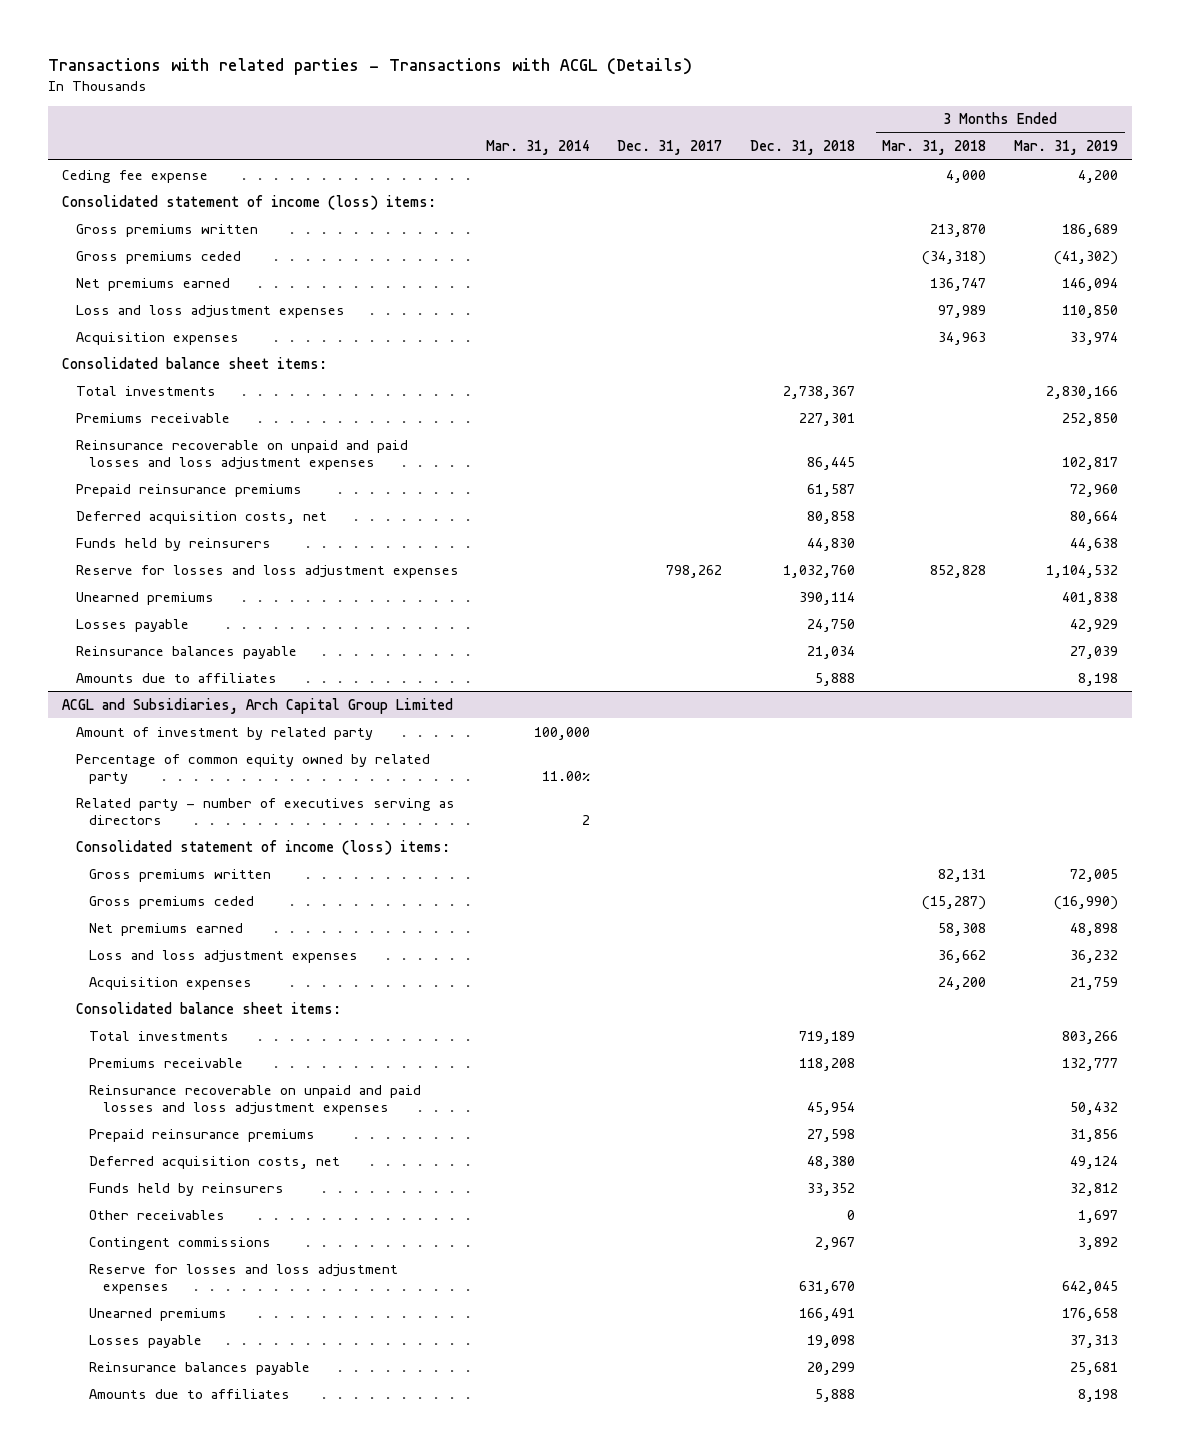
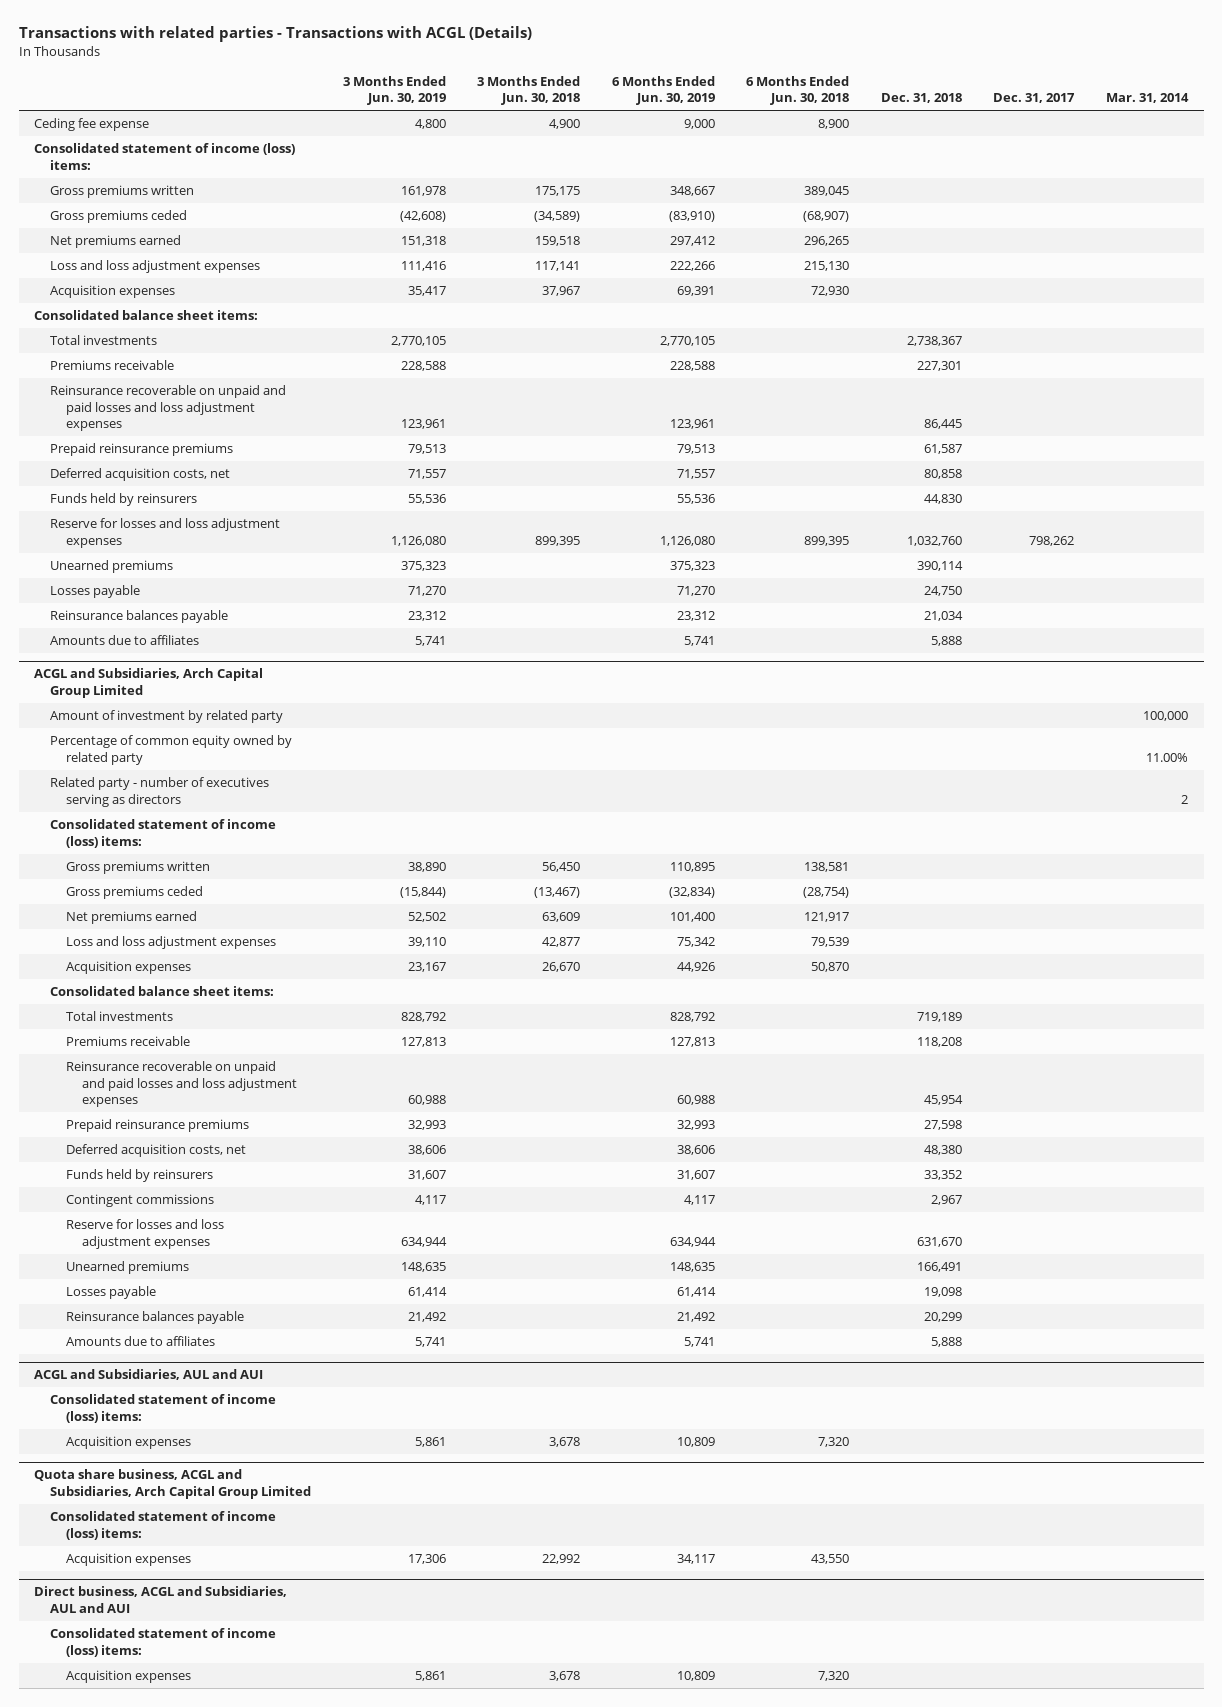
- | Mar. 31, 2014 | Dec. 31, 2017 | Dec. 31, 2018 | 3 Months Ended Mar. 31, 2018 | 3 Months Ended Mar. 31, 2019
+ | 3 Months Ended Jun. 30, 2019 | 3 Months Ended Jun. 30, 2018 | 6 Months Ended Jun. 30, 2019 | 6 Months Ended Jun. 30, 2018 | Dec. 31, 2018 | Dec. 31, 2017 | Mar. 31, 2014
@ ACGL and Subsidiaries, Arch Capital Group Limited
- Other receivables | | | 0 | | 1,697
+ ACGL and Subsidiaries, AUL and AUI
+ Consolidated statement of income (loss) items:
+ Acquisition expenses | 5,861 | 3,678 | 10,809 | 7,320 | | |
+ Quota share business, ACGL and Subsidiaries, Arch Capital Group Limited
+ Consolidated statement of income (loss) items:
+ Acquisition expenses | 17,306 | 22,992 | 34,117 | 43,550 | | |
+ Direct business, ACGL and Subsidiaries, AUL and AUI
+ Consolidated statement of income (loss) items:
+ Acquisition expenses | 5,861 | 3,678 | 10,809 | 7,320 | | |

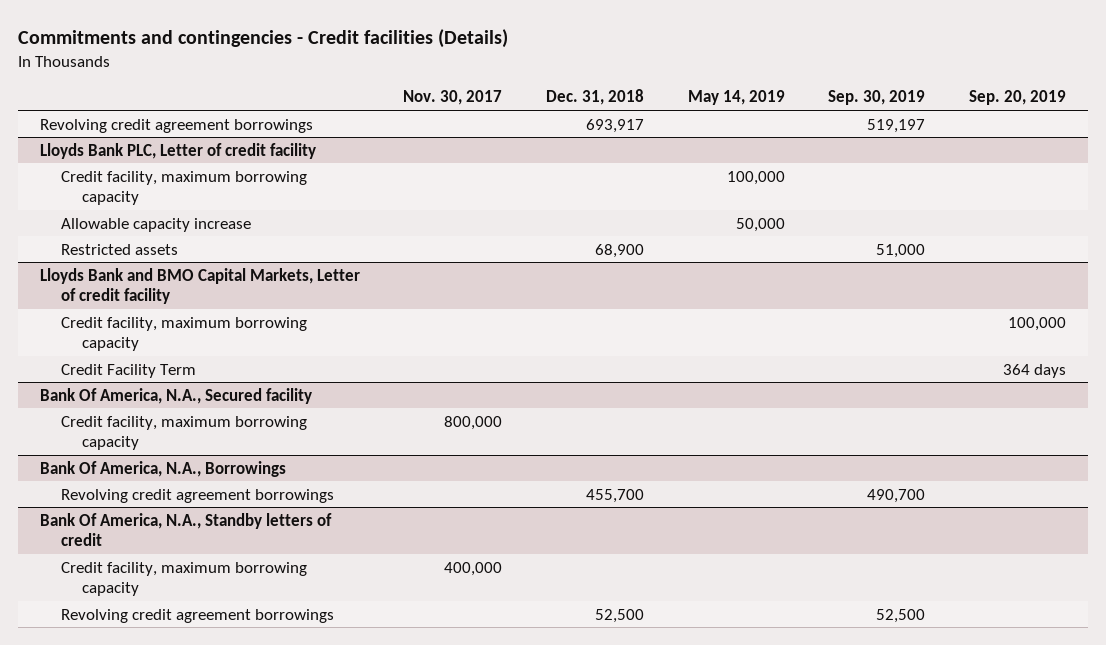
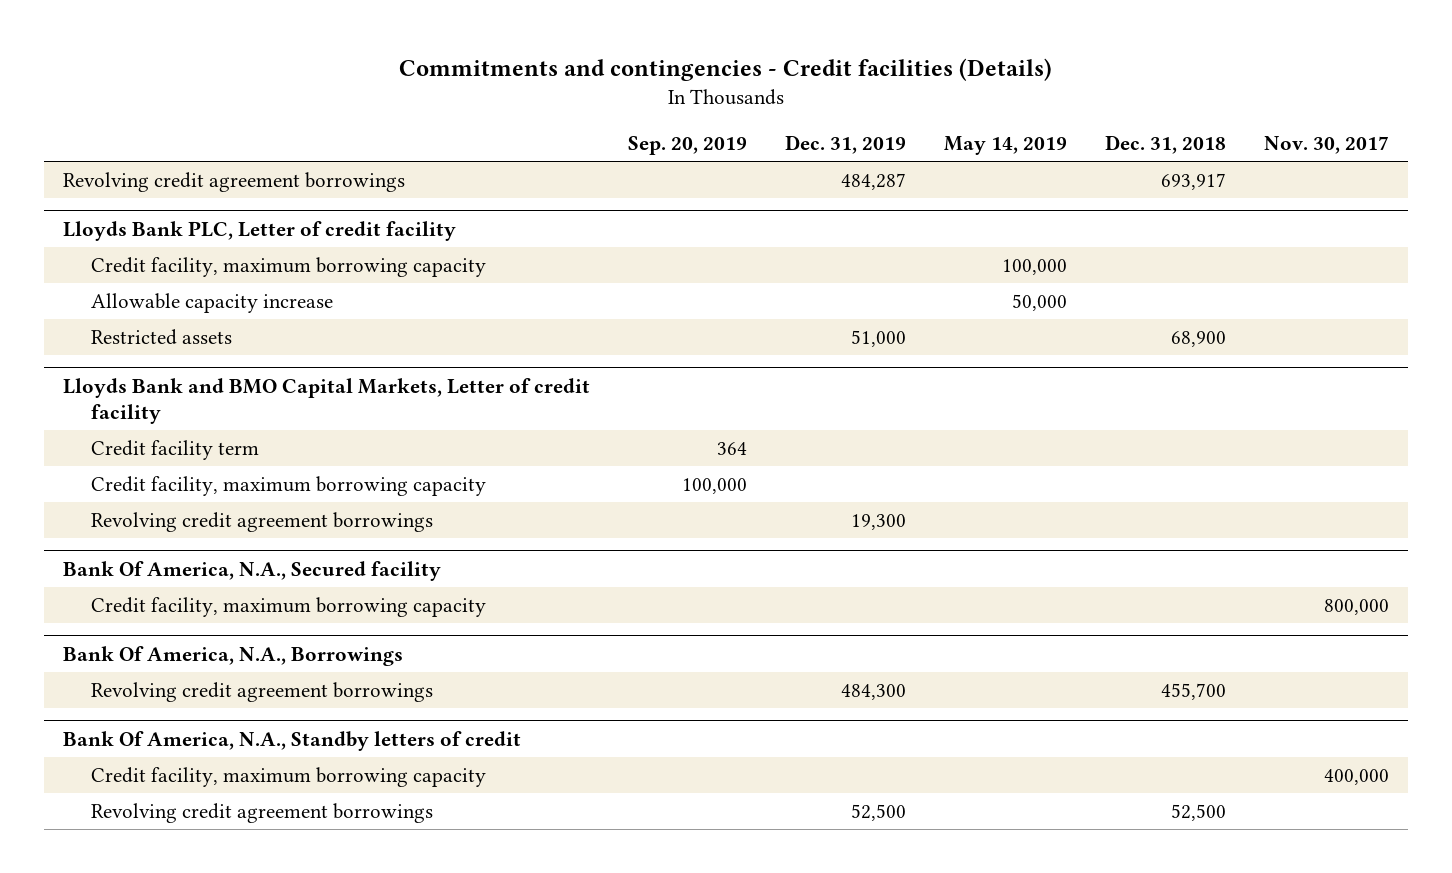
- | Nov. 30, 2017 | Dec. 31, 2018 | May 14, 2019 | Sep. 30, 2019 | Sep. 20, 2019
+ | Sep. 20, 2019 | Dec. 31, 2019 | May 14, 2019 | Dec. 31, 2018 | Nov. 30, 2017
@ Lloyds Bank and BMO Capital Markets, Letter of credit facility
+ Credit facility term | 364 | | | |
- Credit Facility Term | | | | | 364 days
+ Revolving credit agreement borrowings | | 19,300 | | |

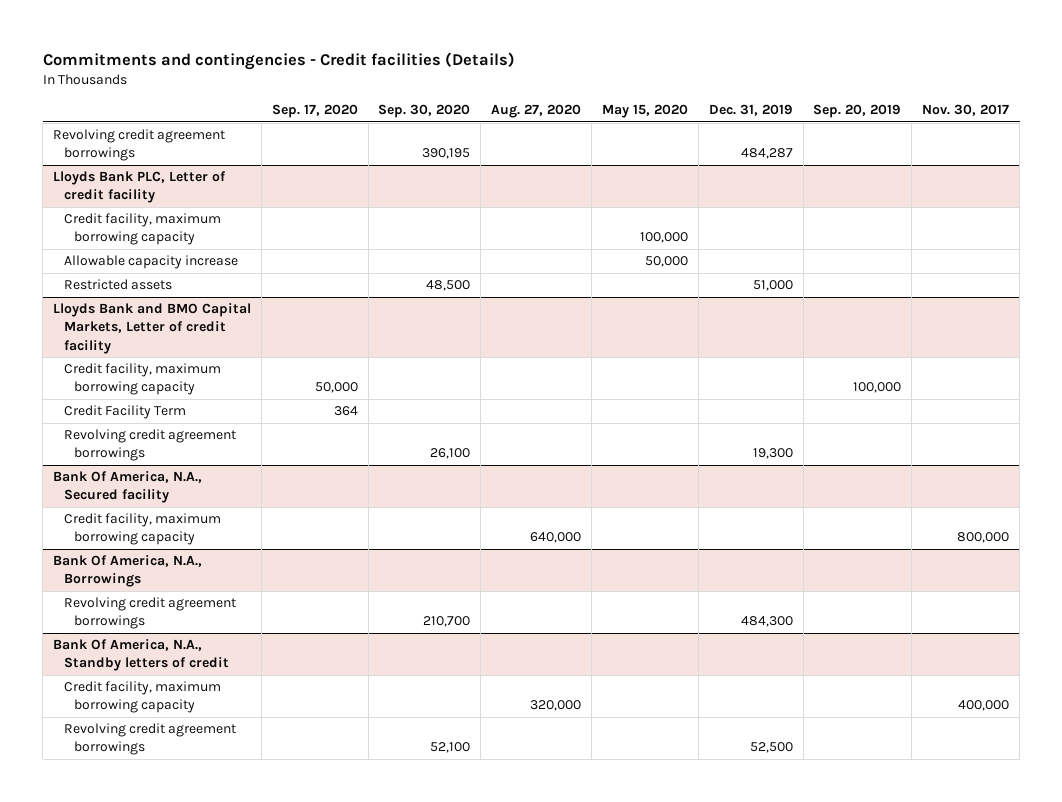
- | Sep. 20, 2019 | Dec. 31, 2019 | May 14, 2019 | Dec. 31, 2018 | Nov. 30, 2017
+ | Sep. 17, 2020 | Sep. 30, 2020 | Aug. 27, 2020 | May 15, 2020 | Dec. 31, 2019 | Sep. 20, 2019 | Nov. 30, 2017
@ Lloyds Bank and BMO Capital Markets, Letter of credit facility
- Credit facility term | 364 | | | |
+ Credit Facility Term | 364 | | | | | |

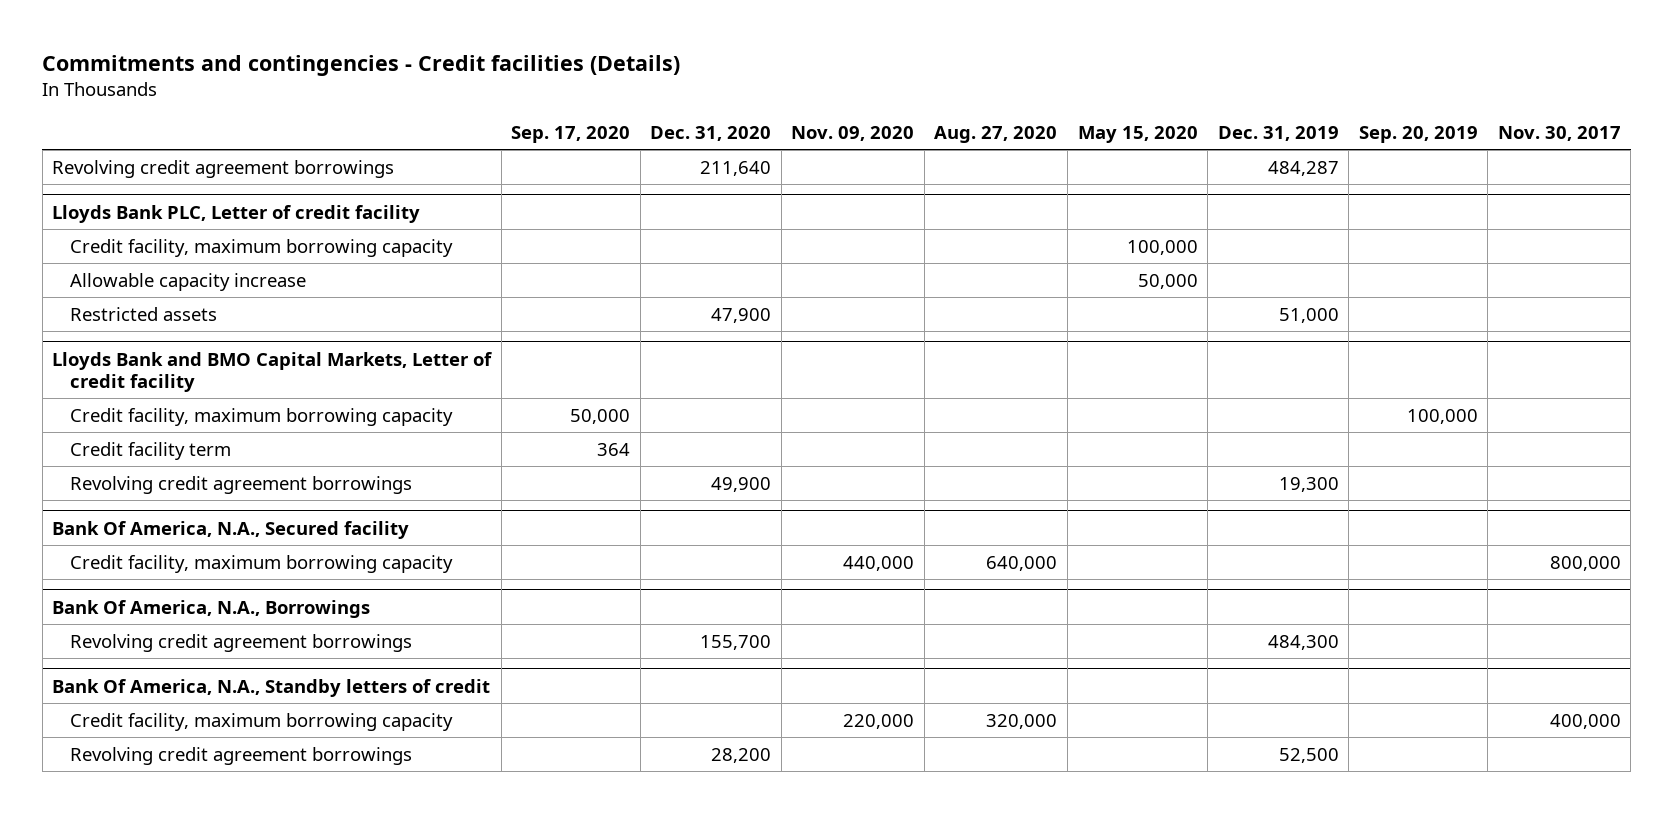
- | Sep. 17, 2020 | Sep. 30, 2020 | Aug. 27, 2020 | May 15, 2020 | Dec. 31, 2019 | Sep. 20, 2019 | Nov. 30, 2017
+ | Sep. 17, 2020 | Dec. 31, 2020 | Nov. 09, 2020 | Aug. 27, 2020 | May 15, 2020 | Dec. 31, 2019 | Sep. 20, 2019 | Nov. 30, 2017
@ Lloyds Bank and BMO Capital Markets, Letter of credit facility
- Credit Facility Term | 364 | | | | | |
+ Credit facility term | 364 | | | | | | |

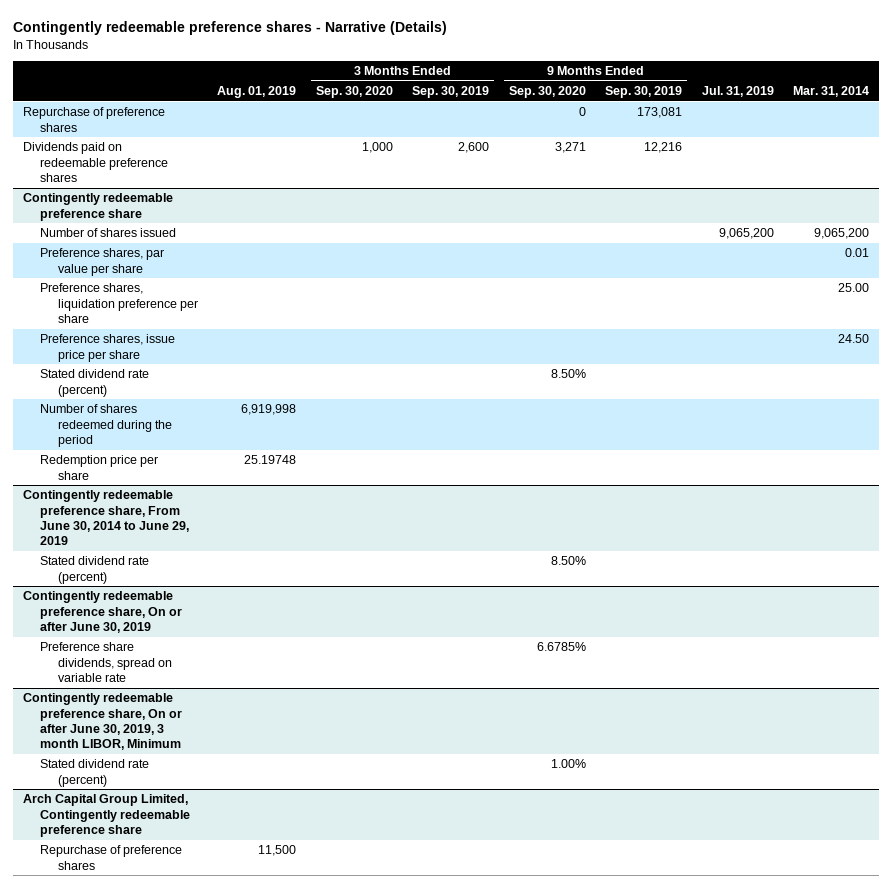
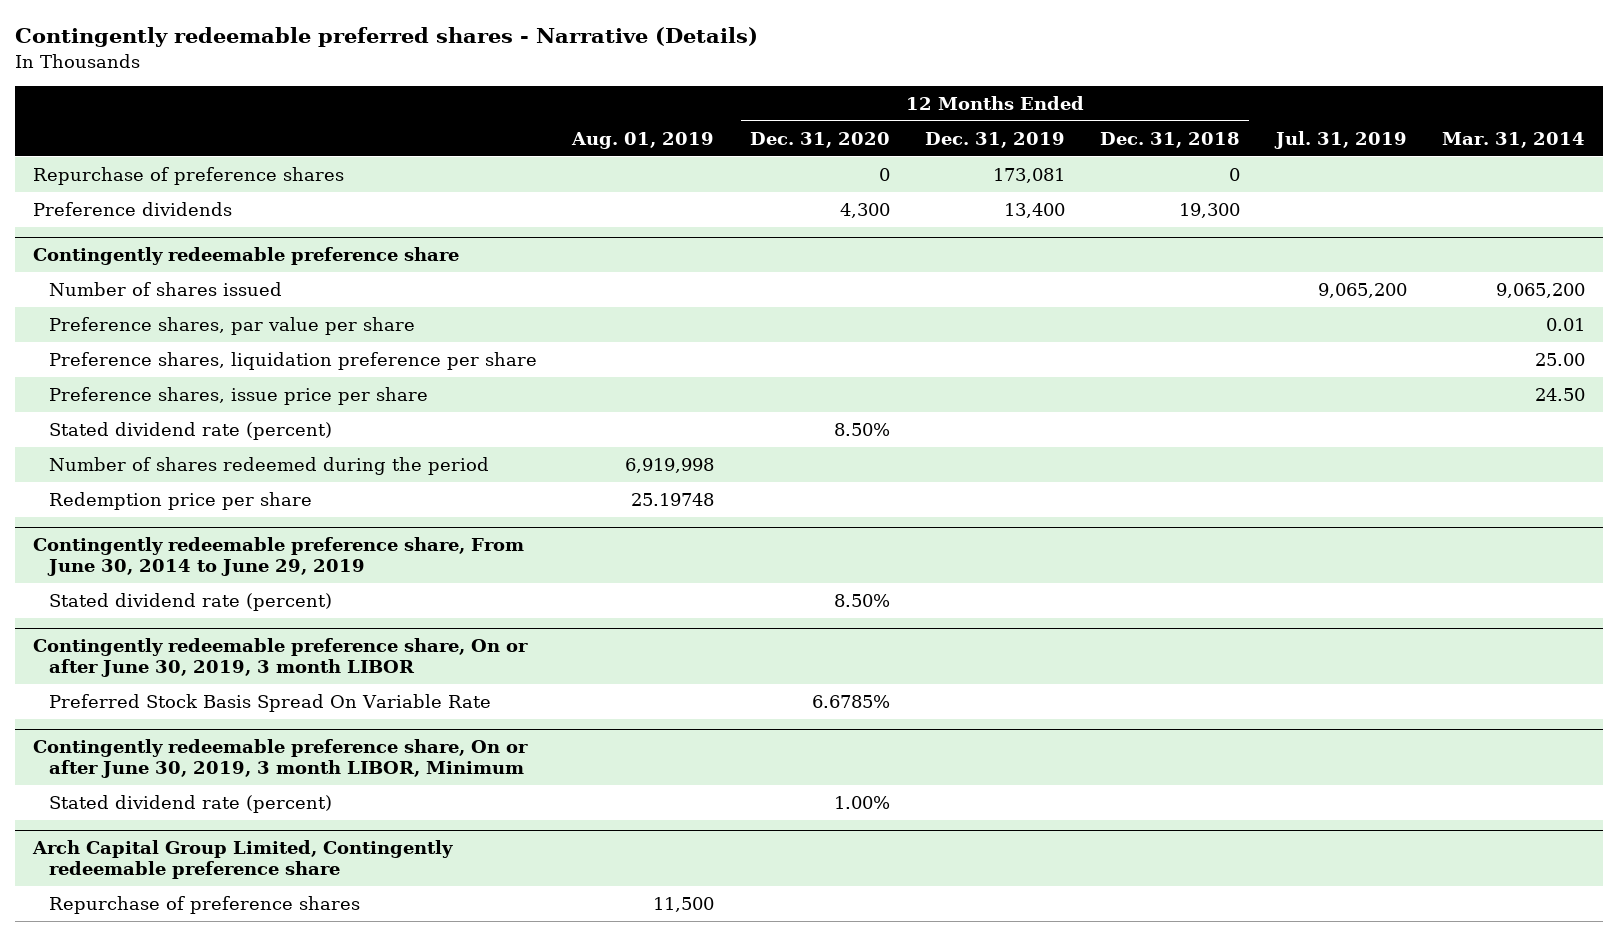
- Contingently redeemable preference shares - Narrative (Details)
+ Contingently redeemable preferred shares - Narrative (Details)
- | Aug. 01, 2019 | 3 Months Ended Sep. 30, 2020 | 3 Months Ended Sep. 30, 2019 | 9 Months Ended Sep. 30, 2020 | 9 Months Ended Sep. 30, 2019 | Jul. 31, 2019 | Mar. 31, 2014
+ | Aug. 01, 2019 | 12 Months Ended Dec. 31, 2020 | 12 Months Ended Dec. 31, 2019 | 12 Months Ended Dec. 31, 2018 | Jul. 31, 2019 | Mar. 31, 2014
- Dividends paid on redeemable preference shares | | 1,000 | 2,600 | 3,271 | 12,216 | |
+ Preference dividends | | 4,300 | 13,400 | 19,300 | |
- Contingently redeemable preference share, On or after June 30, 2019
- Preference share dividends, spread on variable rate | | | | 6.6785% | | |
+ Contingently redeemable preference share, On or after June 30, 2019, 3 month LIBOR
+ Preferred Stock Basis Spread On Variable Rate | | 6.6785% | | | |

